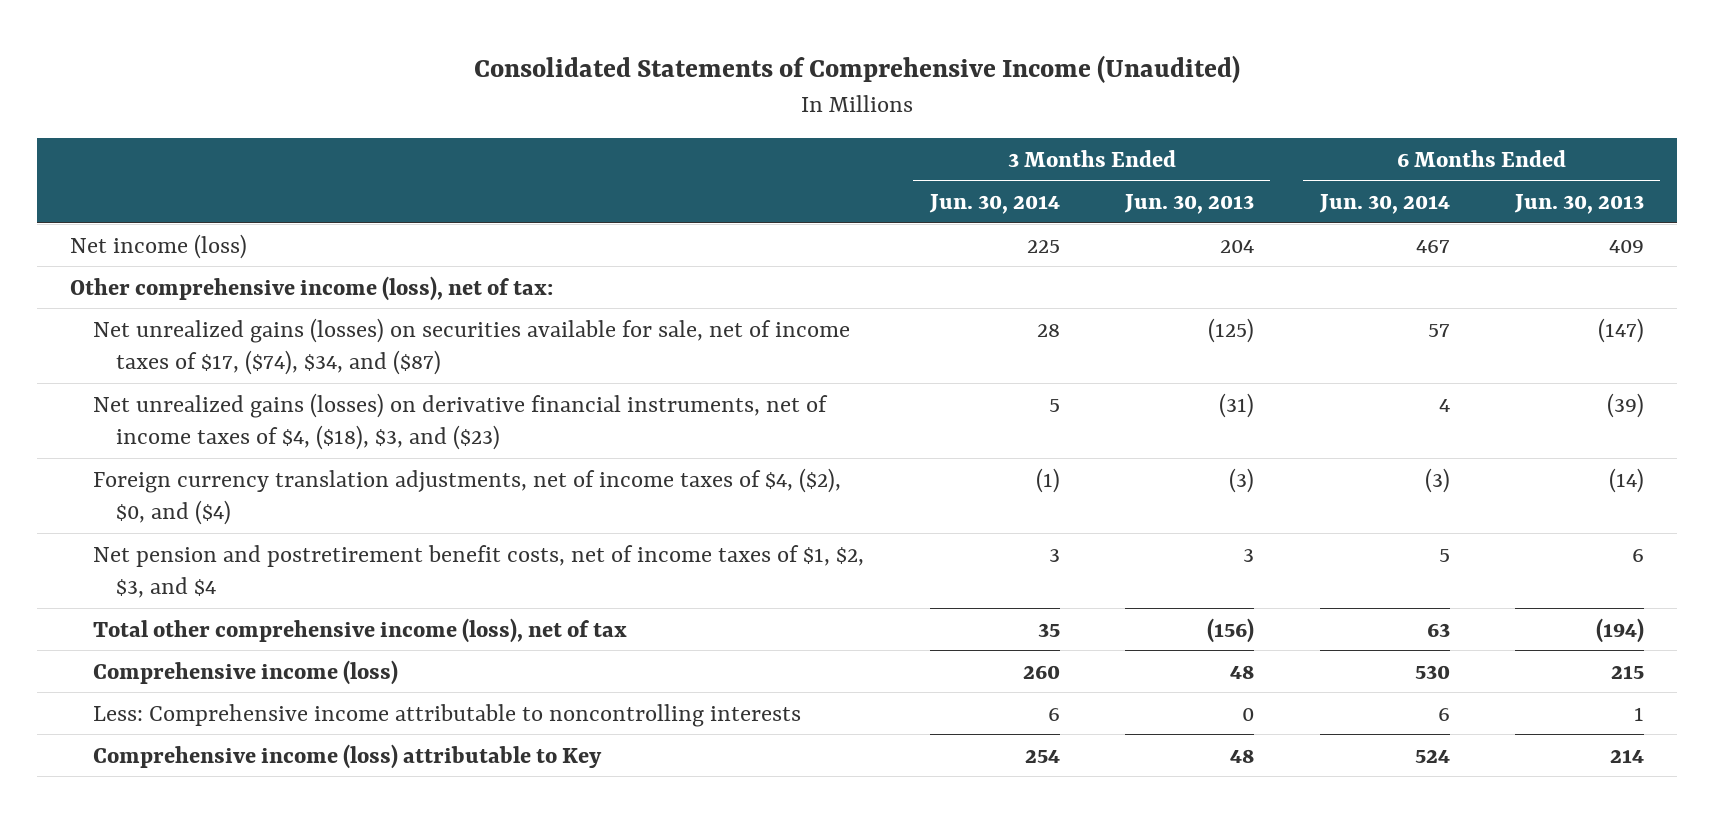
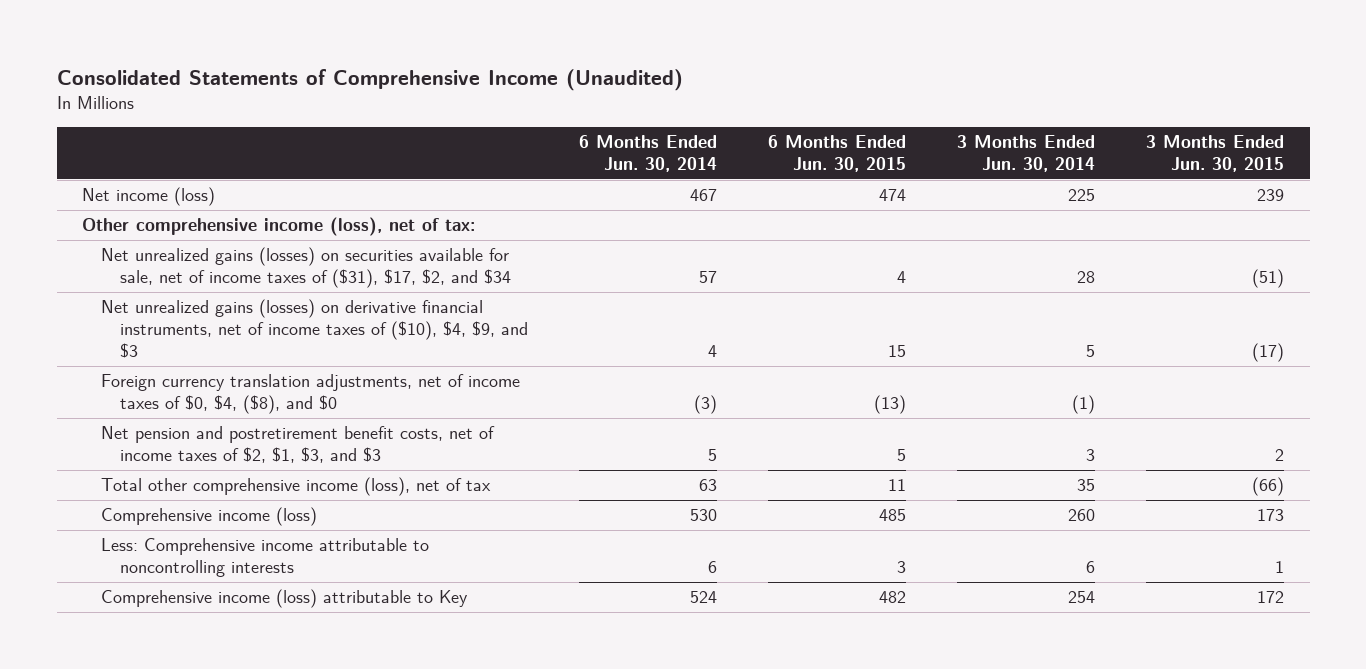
- | 3 Months Ended Jun. 30, 2014 | 3 Months Ended Jun. 30, 2013 | 6 Months Ended Jun. 30, 2014 | 6 Months Ended Jun. 30, 2013
+ | 6 Months Ended Jun. 30, 2014 | 6 Months Ended Jun. 30, 2015 | 3 Months Ended Jun. 30, 2014 | 3 Months Ended Jun. 30, 2015
- Net unrealized gains (losses) on securities available for sale, net of income taxes of $17, ($74), $34, and ($87) | 28 | (125) | 57 | (147)
- Net unrealized gains (losses) on derivative financial instruments, net of income taxes of $4, ($18), $3, and ($23) | 5 | (31) | 4 | (39)
- Foreign currency translation adjustments, net of income taxes of $4, ($2), $0, and ($4) | (1) | (3) | (3) | (14)
- Net pension and postretirement benefit costs, net of income taxes of $1, $2, $3, and $4 | 3 | 3 | 5 | 6
+ Net unrealized gains (losses) on securities available for sale, net of income taxes of ($31), $17, $2, and $34 | 57 | 4 | 28 | (51)
+ Net unrealized gains (losses) on derivative financial instruments, net of income taxes of ($10), $4, $9, and $3 | 4 | 15 | 5 | (17)
+ Foreign currency translation adjustments, net of income taxes of $0, $4, ($8), and $0 | (3) | (13) | (1) |
+ Net pension and postretirement benefit costs, net of income taxes of $2, $1, $3, and $3 | 5 | 5 | 3 | 2

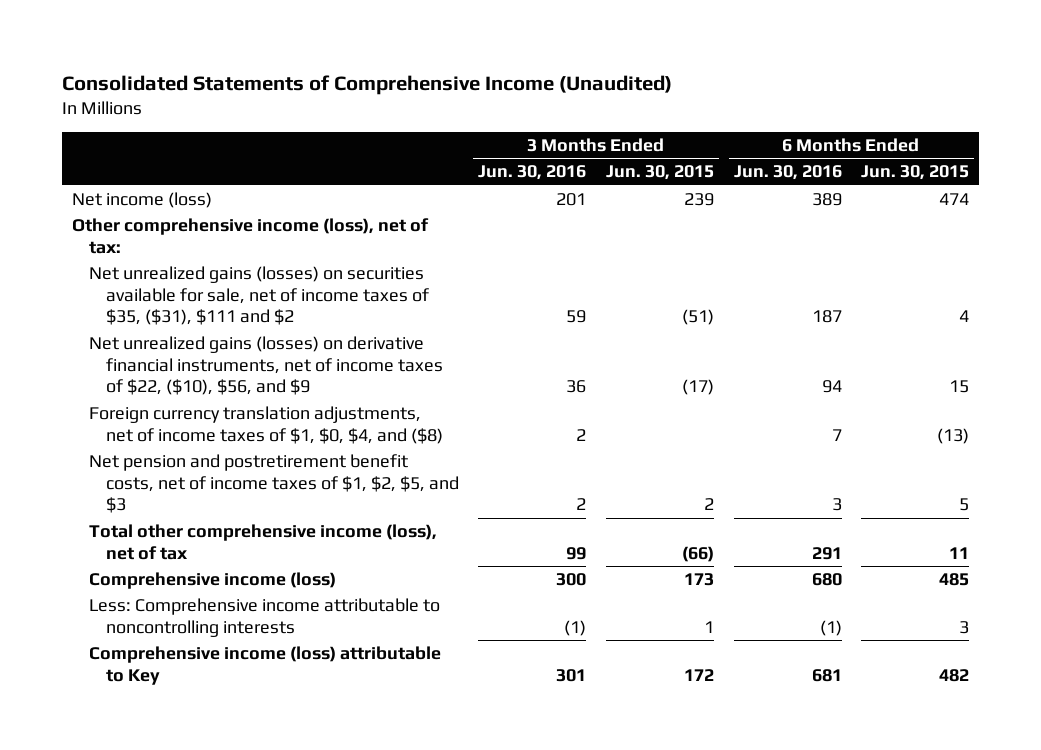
- | 6 Months Ended Jun. 30, 2014 | 6 Months Ended Jun. 30, 2015 | 3 Months Ended Jun. 30, 2014 | 3 Months Ended Jun. 30, 2015
+ | 3 Months Ended Jun. 30, 2016 | 3 Months Ended Jun. 30, 2015 | 6 Months Ended Jun. 30, 2016 | 6 Months Ended Jun. 30, 2015
- Net unrealized gains (losses) on securities available for sale, net of income taxes of ($31), $17, $2, and $34 | 57 | 4 | 28 | (51)
- Net unrealized gains (losses) on derivative financial instruments, net of income taxes of ($10), $4, $9, and $3 | 4 | 15 | 5 | (17)
- Foreign currency translation adjustments, net of income taxes of $0, $4, ($8), and $0 | (3) | (13) | (1) |
- Net pension and postretirement benefit costs, net of income taxes of $2, $1, $3, and $3 | 5 | 5 | 3 | 2
+ Net unrealized gains (losses) on securities available for sale, net of income taxes of $35, ($31), $111 and $2 | 59 | (51) | 187 | 4
+ Net unrealized gains (losses) on derivative financial instruments, net of income taxes of $22, ($10), $56, and $9 | 36 | (17) | 94 | 15
+ Foreign currency translation adjustments, net of income taxes of $1, $0, $4, and ($8) | 2 | | 7 | (13)
+ Net pension and postretirement benefit costs, net of income taxes of $1, $2, $5, and $3 | 2 | 2 | 3 | 5

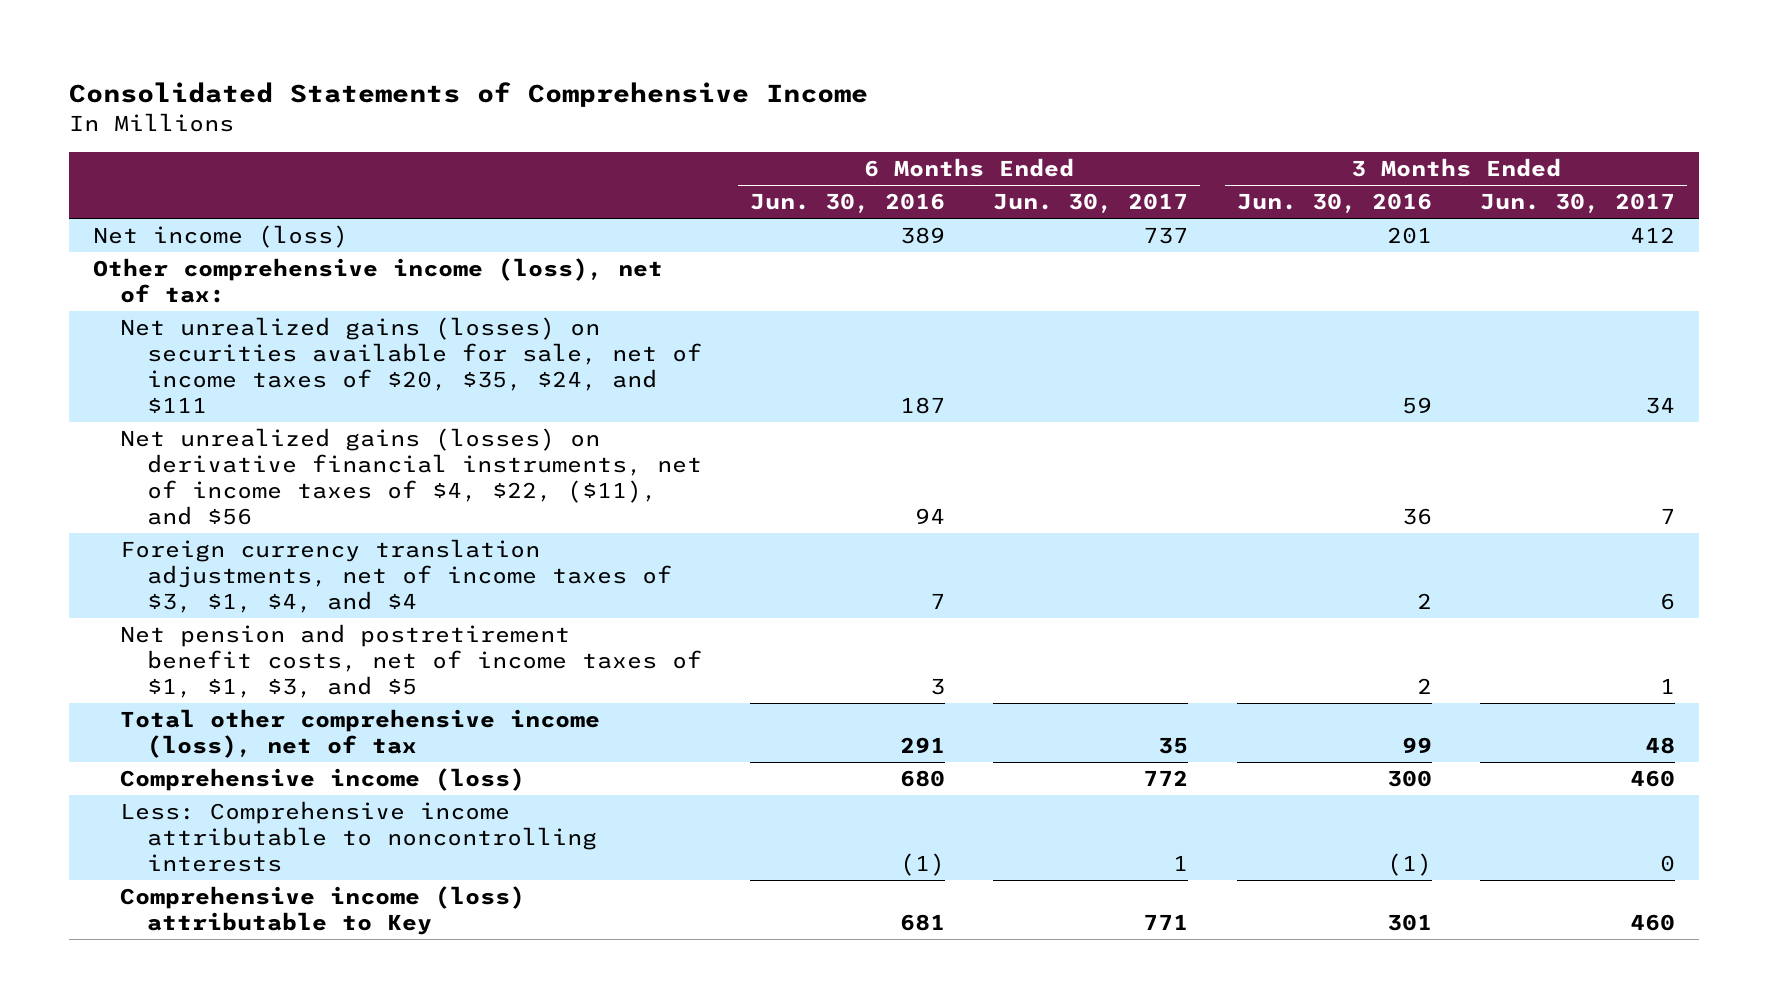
- Consolidated Statements of Comprehensive Income (Unaudited)
+ Consolidated Statements of Comprehensive Income
- | 3 Months Ended Jun. 30, 2016 | 3 Months Ended Jun. 30, 2015 | 6 Months Ended Jun. 30, 2016 | 6 Months Ended Jun. 30, 2015
+ | 6 Months Ended Jun. 30, 2016 | 6 Months Ended Jun. 30, 2017 | 3 Months Ended Jun. 30, 2016 | 3 Months Ended Jun. 30, 2017
- Net unrealized gains (losses) on securities available for sale, net of income taxes of $35, ($31), $111 and $2 | 59 | (51) | 187 | 4
- Net unrealized gains (losses) on derivative financial instruments, net of income taxes of $22, ($10), $56, and $9 | 36 | (17) | 94 | 15
- Foreign currency translation adjustments, net of income taxes of $1, $0, $4, and ($8) | 2 | | 7 | (13)
- Net pension and postretirement benefit costs, net of income taxes of $1, $2, $5, and $3 | 2 | 2 | 3 | 5
+ Net unrealized gains (losses) on securities available for sale, net of income taxes of $20, $35, $24, and $111 | 187 | | 59 | 34
+ Net unrealized gains (losses) on derivative financial instruments, net of income taxes of $4, $22, ($11), and $56 | 94 | | 36 | 7
+ Foreign currency translation adjustments, net of income taxes of $3, $1, $4, and $4 | 7 | | 2 | 6
+ Net pension and postretirement benefit costs, net of income taxes of $1, $1, $3, and $5 | 3 | | 2 | 1

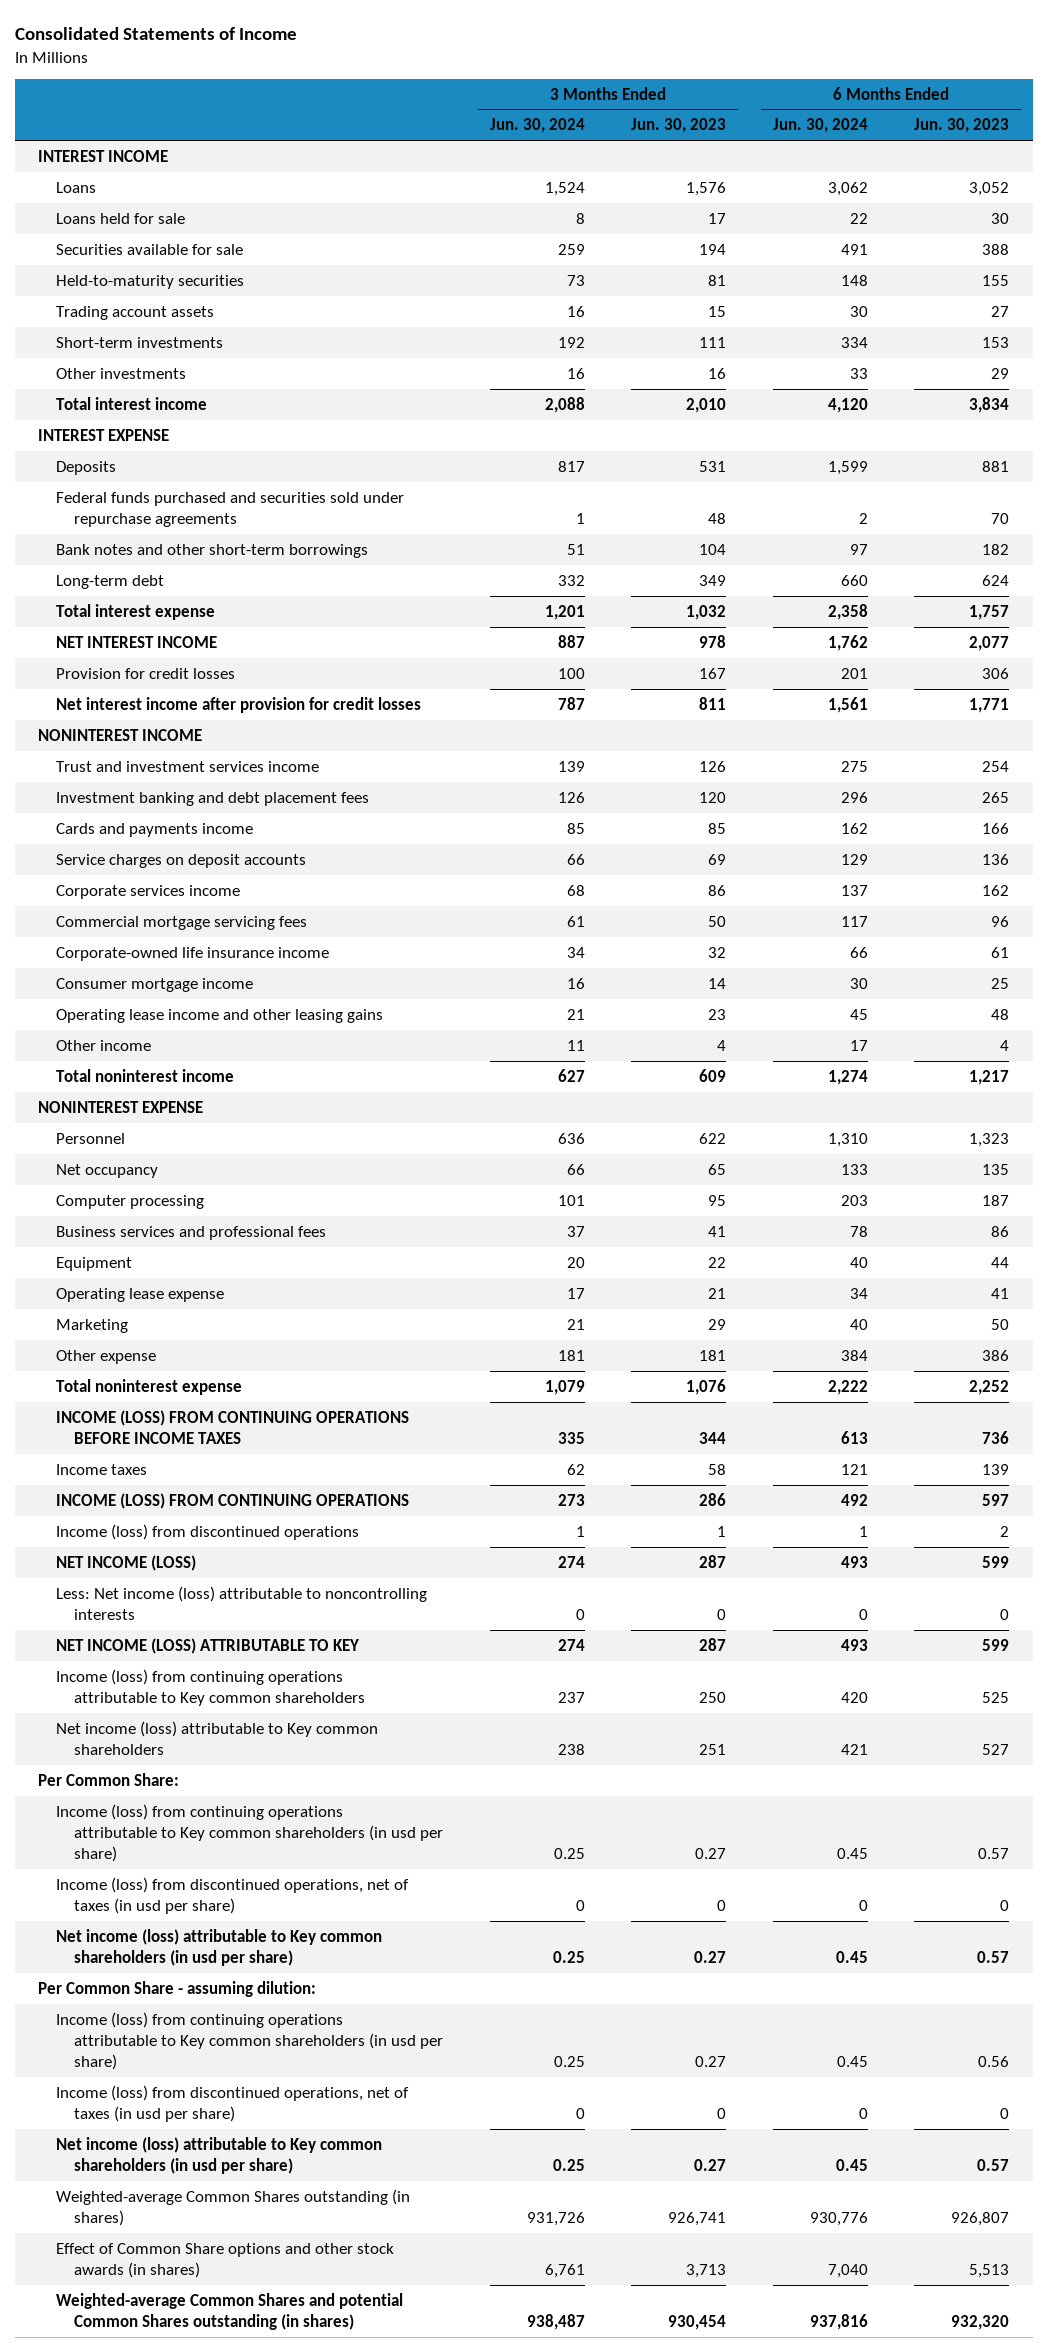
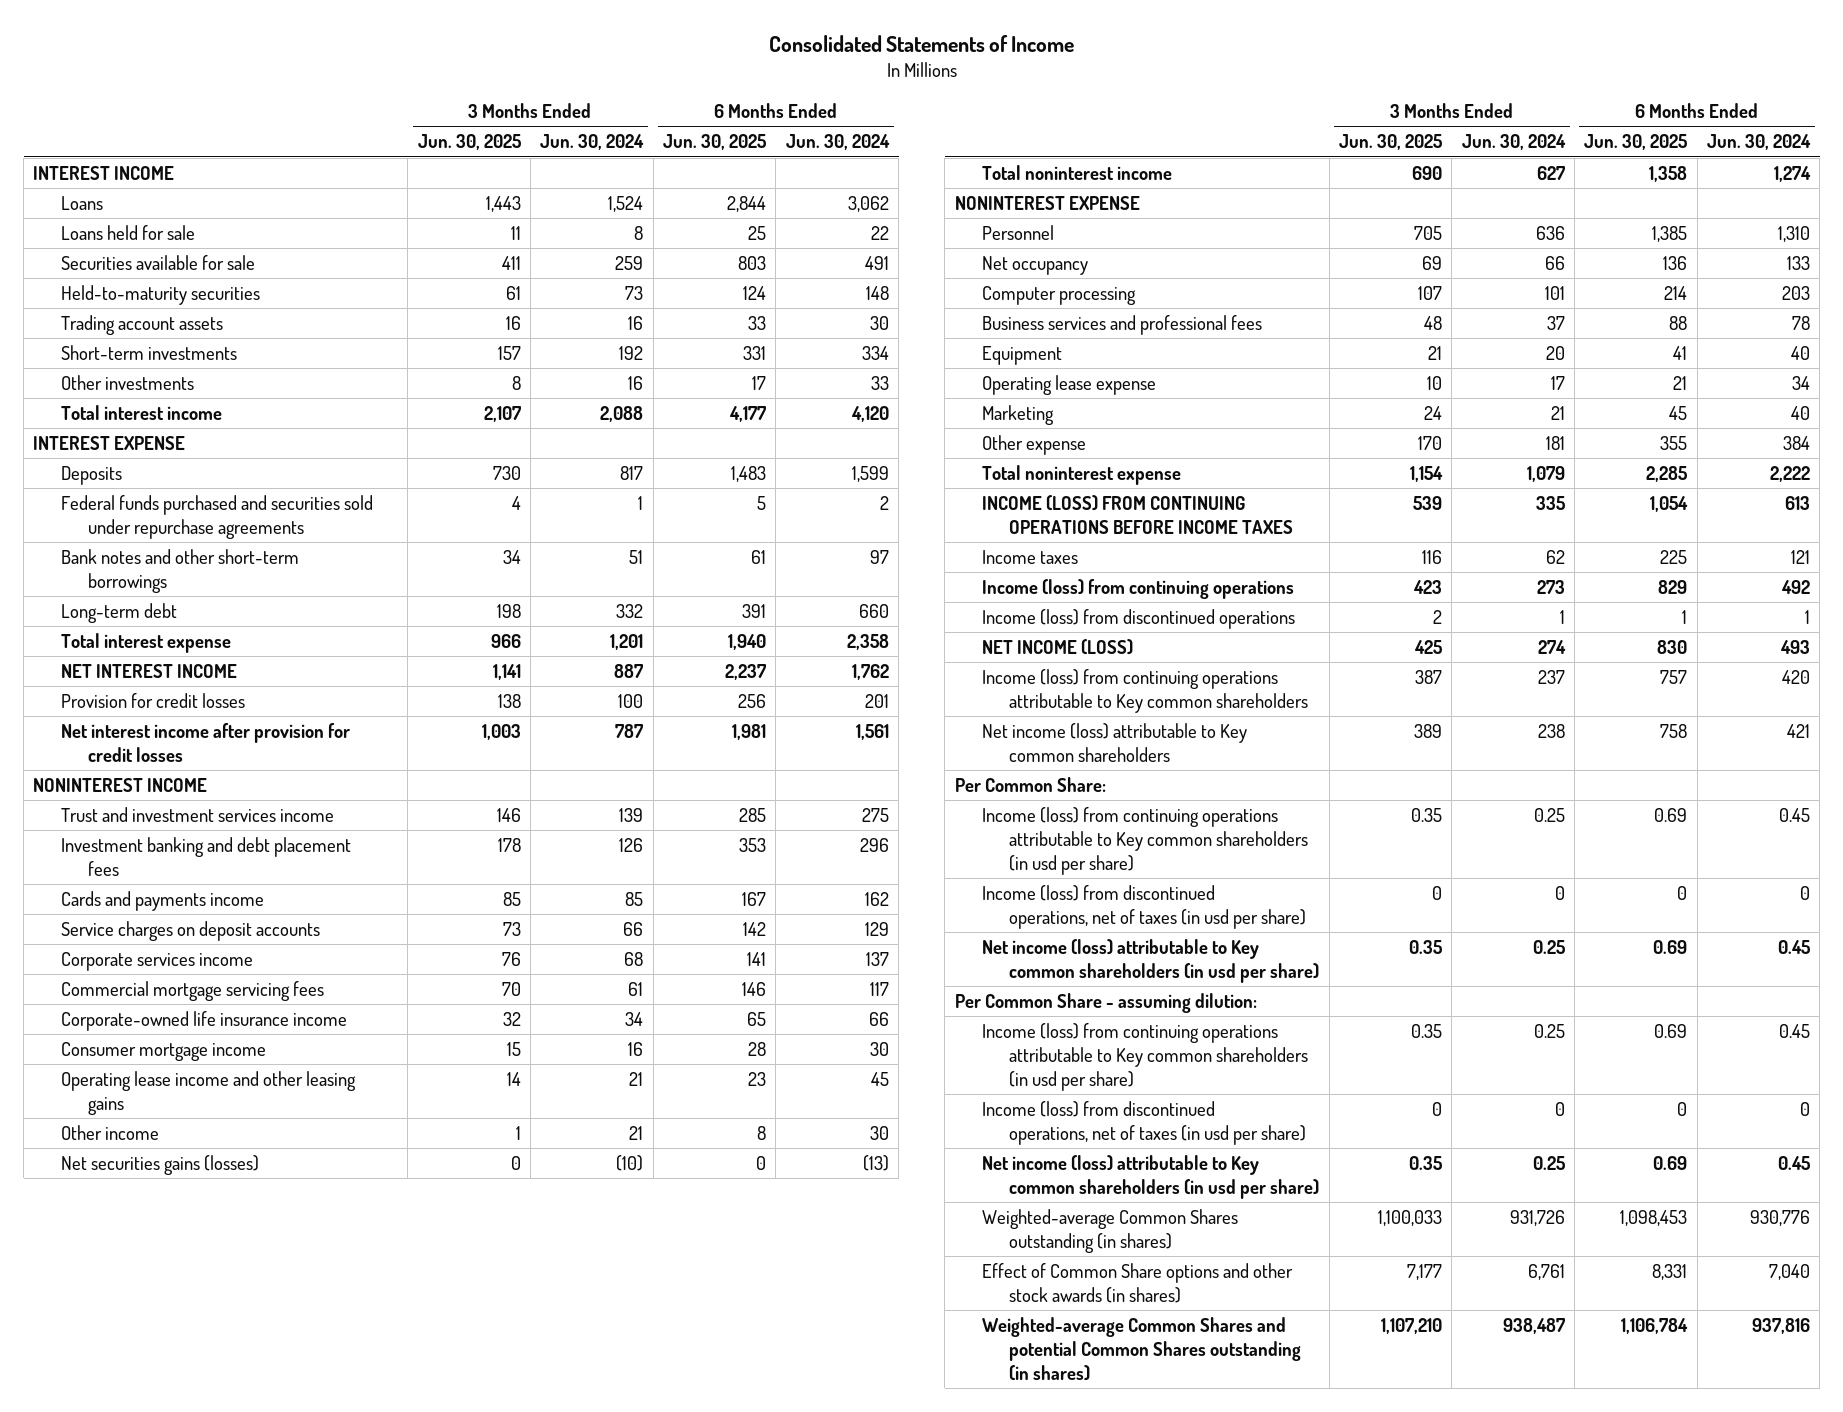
- | 3 Months Ended Jun. 30, 2024 | 3 Months Ended Jun. 30, 2023 | 6 Months Ended Jun. 30, 2024 | 6 Months Ended Jun. 30, 2023
+ | 3 Months Ended Jun. 30, 2025 | 3 Months Ended Jun. 30, 2024 | 6 Months Ended Jun. 30, 2025 | 6 Months Ended Jun. 30, 2024
- Other income | 11 | 4 | 17 | 4
+ Other income | 1 | 21 | 8 | 30
+ Net securities gains (losses) | 0 | (10) | 0 | (13)
- INCOME (LOSS) FROM CONTINUING OPERATIONS | 273 | 286 | 492 | 597
+ Income (loss) from continuing operations | 423 | 273 | 829 | 492
- Less: Net income (loss) attributable to noncontrolling interests | 0 | 0 | 0 | 0
- NET INCOME (LOSS) ATTRIBUTABLE TO KEY | 274 | 287 | 493 | 599

